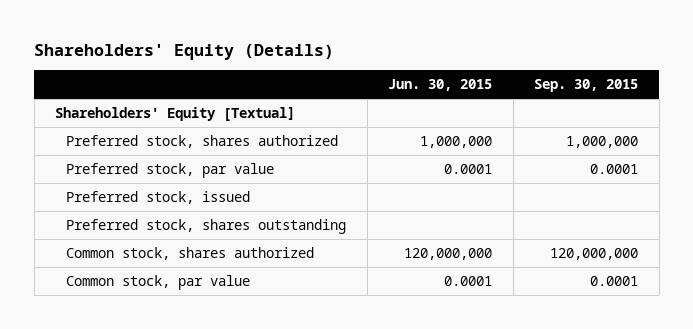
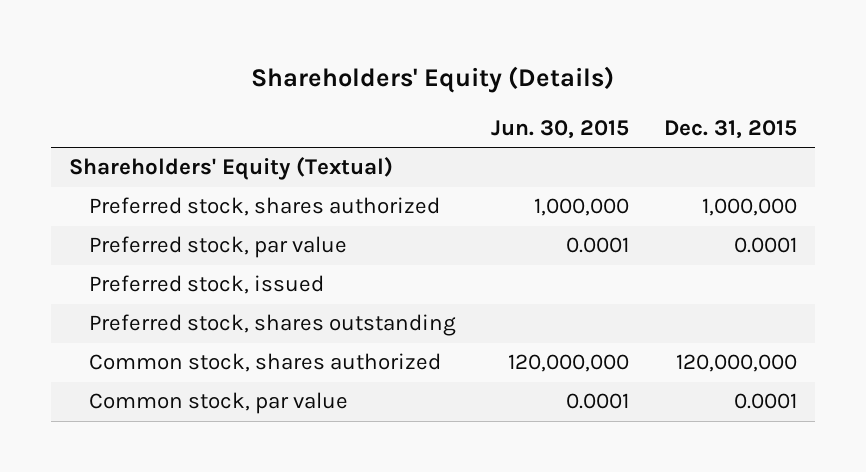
- | Jun. 30, 2015 | Sep. 30, 2015
+ | Jun. 30, 2015 | Dec. 31, 2015
- Shareholders' Equity [Textual]
+ Shareholders' Equity (Textual)

